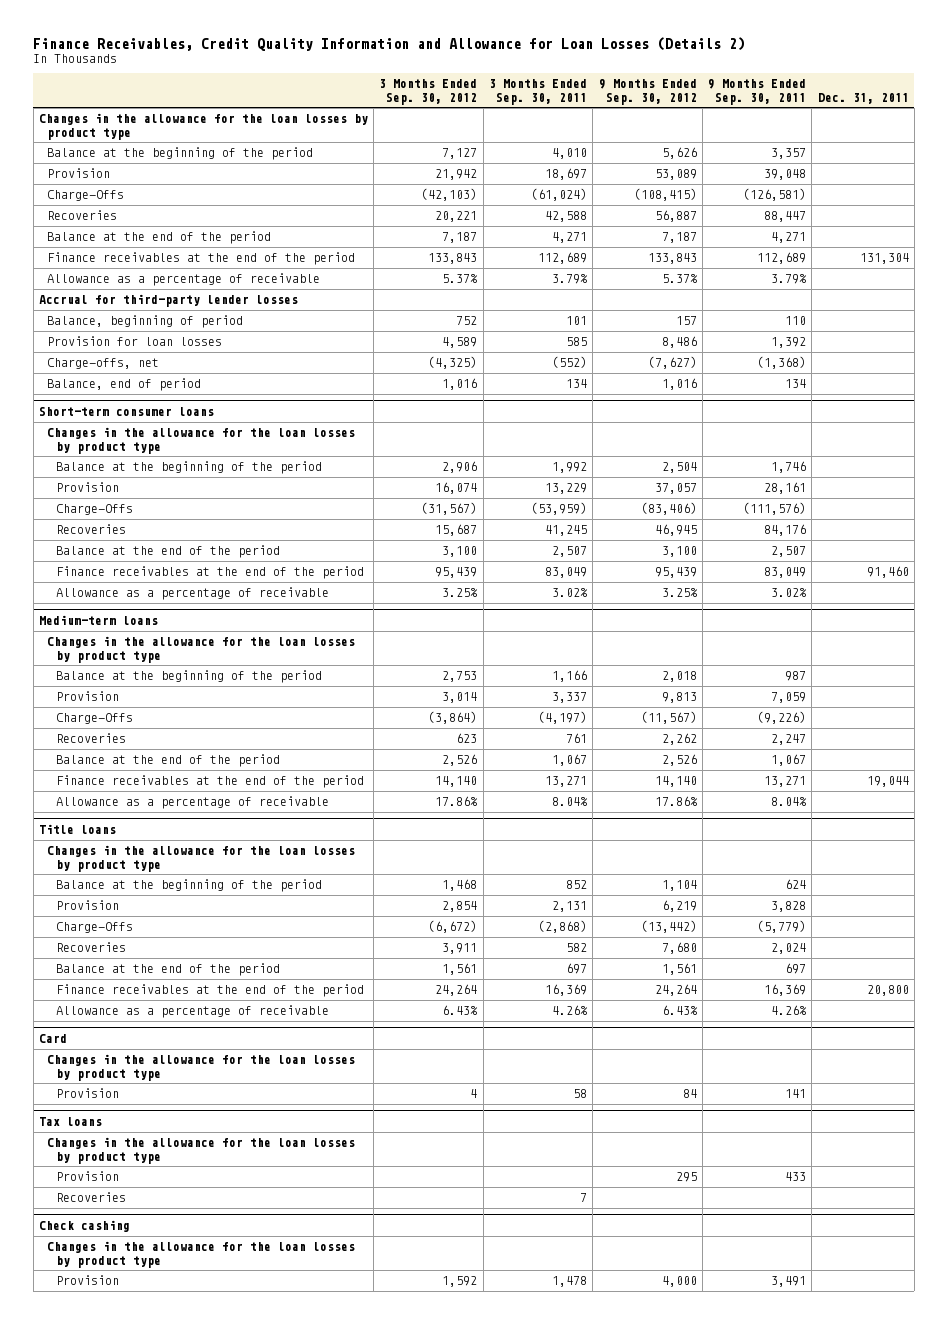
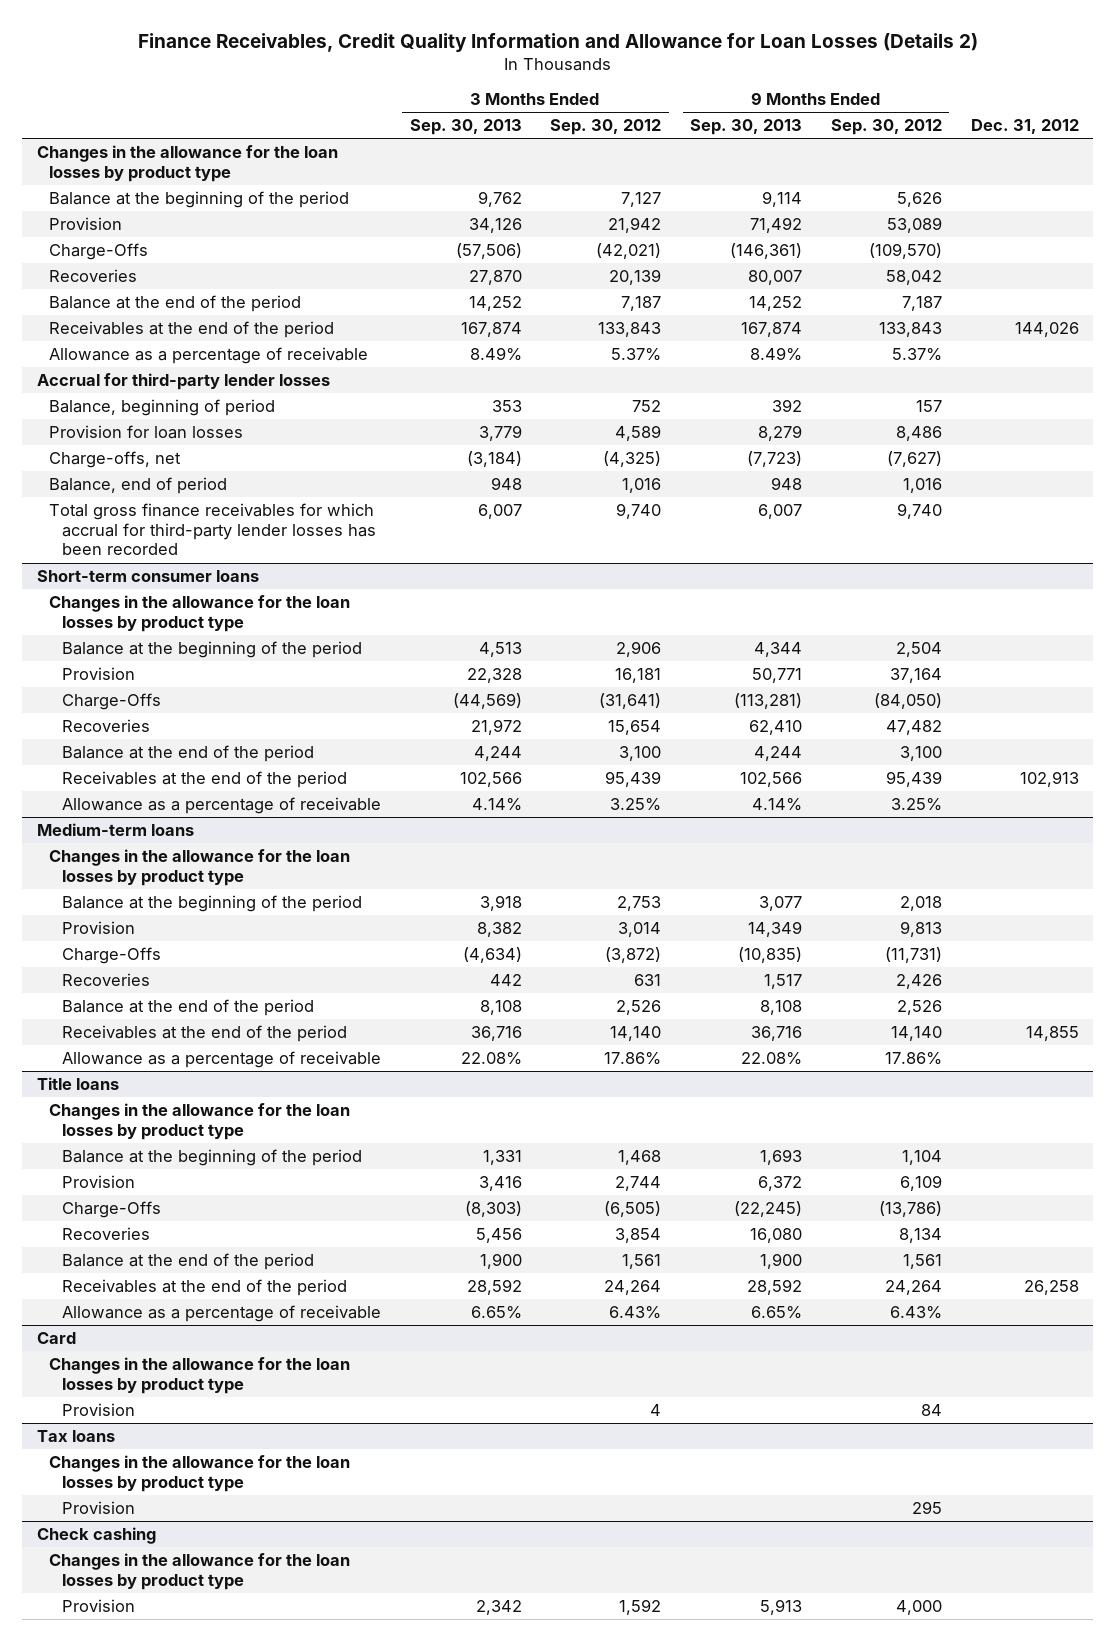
- | 3 Months Ended Sep. 30, 2012 | 3 Months Ended Sep. 30, 2011 | 9 Months Ended Sep. 30, 2012 | 9 Months Ended Sep. 30, 2011 | Dec. 31, 2011
+ | 3 Months Ended Sep. 30, 2013 | 3 Months Ended Sep. 30, 2012 | 9 Months Ended Sep. 30, 2013 | 9 Months Ended Sep. 30, 2012 | Dec. 31, 2012
- Charge-Offs | (42,103) | (61,024) | (108,415) | (126,581) |
- Recoveries | 20,221 | 42,588 | 56,887 | 88,447 |
+ Charge-Offs | (57,506) | (42,021) | (146,361) | (109,570) |
+ Recoveries | 27,870 | 20,139 | 80,007 | 58,042 |
- Finance receivables at the end of the period | 133,843 | 112,689 | 133,843 | 112,689 | 131,304
+ Receivables at the end of the period | 167,874 | 133,843 | 167,874 | 133,843 | 144,026
+ Total gross finance receivables for which accrual for third-party lender losses has been recorded | 6,007 | 9,740 | 6,007 | 9,740 |
@ Short-term consumer loans
- Provision | 16,074 | 13,229 | 37,057 | 28,161 |
- Charge-Offs | (31,567) | (53,959) | (83,406) | (111,576) |
- Recoveries | 15,687 | 41,245 | 46,945 | 84,176 |
+ Provision | 22,328 | 16,181 | 50,771 | 37,164 |
+ Charge-Offs | (44,569) | (31,641) | (113,281) | (84,050) |
+ Recoveries | 21,972 | 15,654 | 62,410 | 47,482 |
- Finance receivables at the end of the period | 95,439 | 83,049 | 95,439 | 83,049 | 91,460
+ Receivables at the end of the period | 102,566 | 95,439 | 102,566 | 95,439 | 102,913
@ Medium-term loans
- Charge-Offs | (3,864) | (4,197) | (11,567) | (9,226) |
- Recoveries | 623 | 761 | 2,262 | 2,247 |
+ Charge-Offs | (4,634) | (3,872) | (10,835) | (11,731) |
+ Recoveries | 442 | 631 | 1,517 | 2,426 |
- Finance receivables at the end of the period | 14,140 | 13,271 | 14,140 | 13,271 | 19,044
+ Receivables at the end of the period | 36,716 | 14,140 | 36,716 | 14,140 | 14,855
@ Title loans
- Provision | 2,854 | 2,131 | 6,219 | 3,828 |
- Charge-Offs | (6,672) | (2,868) | (13,442) | (5,779) |
- Recoveries | 3,911 | 582 | 7,680 | 2,024 |
+ Provision | 3,416 | 2,744 | 6,372 | 6,109 |
+ Charge-Offs | (8,303) | (6,505) | (22,245) | (13,786) |
+ Recoveries | 5,456 | 3,854 | 16,080 | 8,134 |
- Finance receivables at the end of the period | 24,264 | 16,369 | 24,264 | 16,369 | 20,800
+ Receivables at the end of the period | 28,592 | 24,264 | 28,592 | 24,264 | 26,258
@ Tax loans
- Recoveries | | 7 | | |

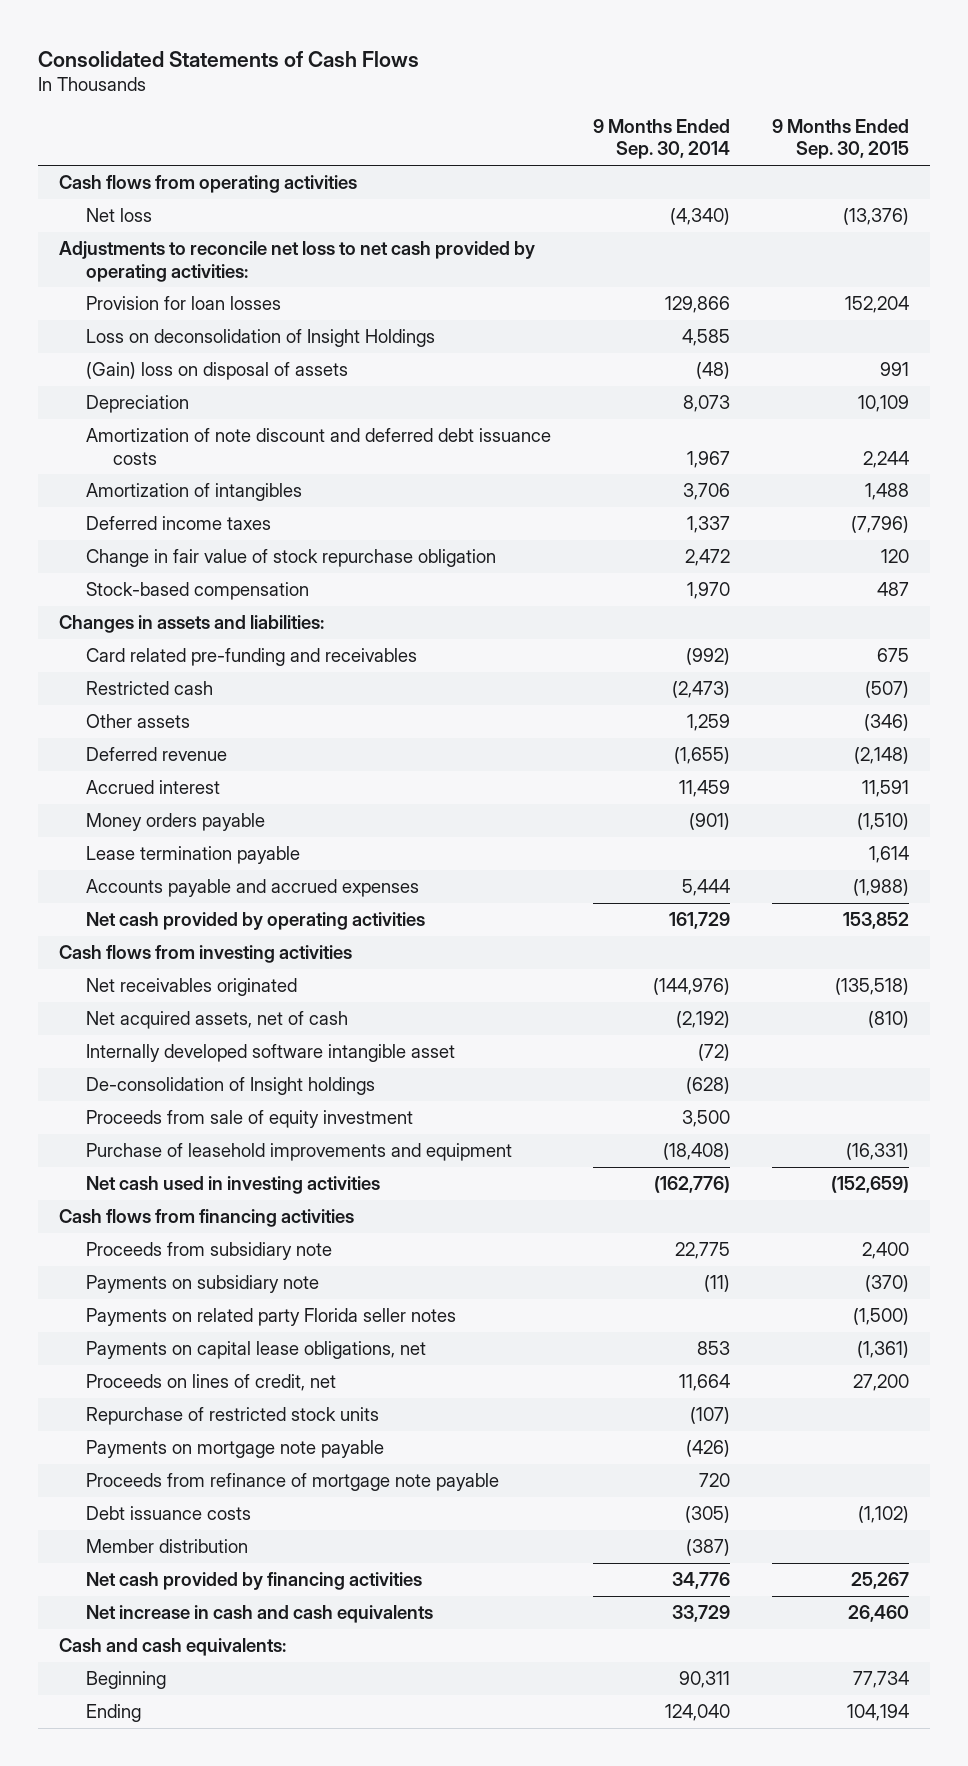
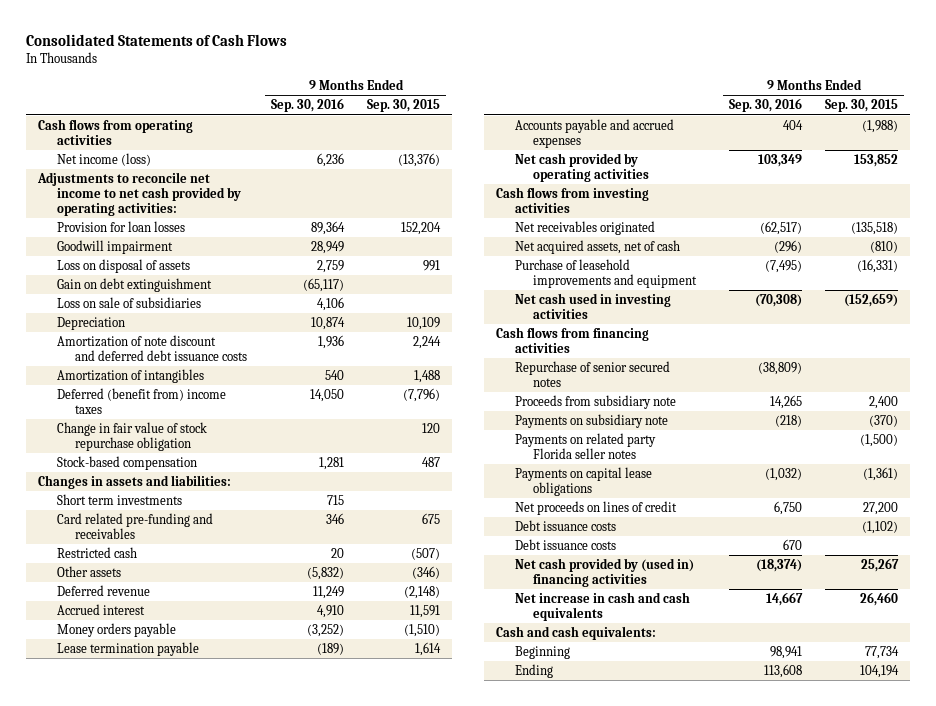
- | 9 Months Ended Sep. 30, 2014 | 9 Months Ended Sep. 30, 2015
+ | 9 Months Ended Sep. 30, 2016 | 9 Months Ended Sep. 30, 2015
- Net loss | (4,340) | (13,376)
- Adjustments to reconcile net loss to net cash provided by operating activities:
+ Net income (loss) | 6,236 | (13,376)
+ Adjustments to reconcile net income to net cash provided by operating activities:
- Loss on deconsolidation of Insight Holdings | 4,585 |
- (Gain) loss on disposal of assets | (48) | 991
+ Goodwill impairment | 28,949 |
+ Loss on disposal of assets | 2,759 | 991
+ Gain on debt extinguishment | (65,117) |
+ Loss on sale of subsidiaries | 4,106 |
- Deferred income taxes | 1,337 | (7,796)
+ Deferred (benefit from) income taxes | 14,050 | (7,796)
+ Short term investments | 715 |
- Internally developed software intangible asset | (72) |
- De-consolidation of Insight holdings | (628) |
- Proceeds from sale of equity investment | 3,500 |
+ Repurchase of senior secured notes | (38,809) |
- Payments on capital lease obligations, net | 853 | (1,361)
- Proceeds on lines of credit, net | 11,664 | 27,200
- Repurchase of restricted stock units | (107) |
- Payments on mortgage note payable | (426) |
- Proceeds from refinance of mortgage note payable | 720 |
+ Payments on capital lease obligations | (1,032) | (1,361)
+ Net proceeds on lines of credit | 6,750 | 27,200
- Member distribution | (387) |
- Net cash provided by financing activities | 34,776 | 25,267
+ Debt issuance costs | 670 |
+ Net cash provided by (used in) financing activities | (18,374) | 25,267

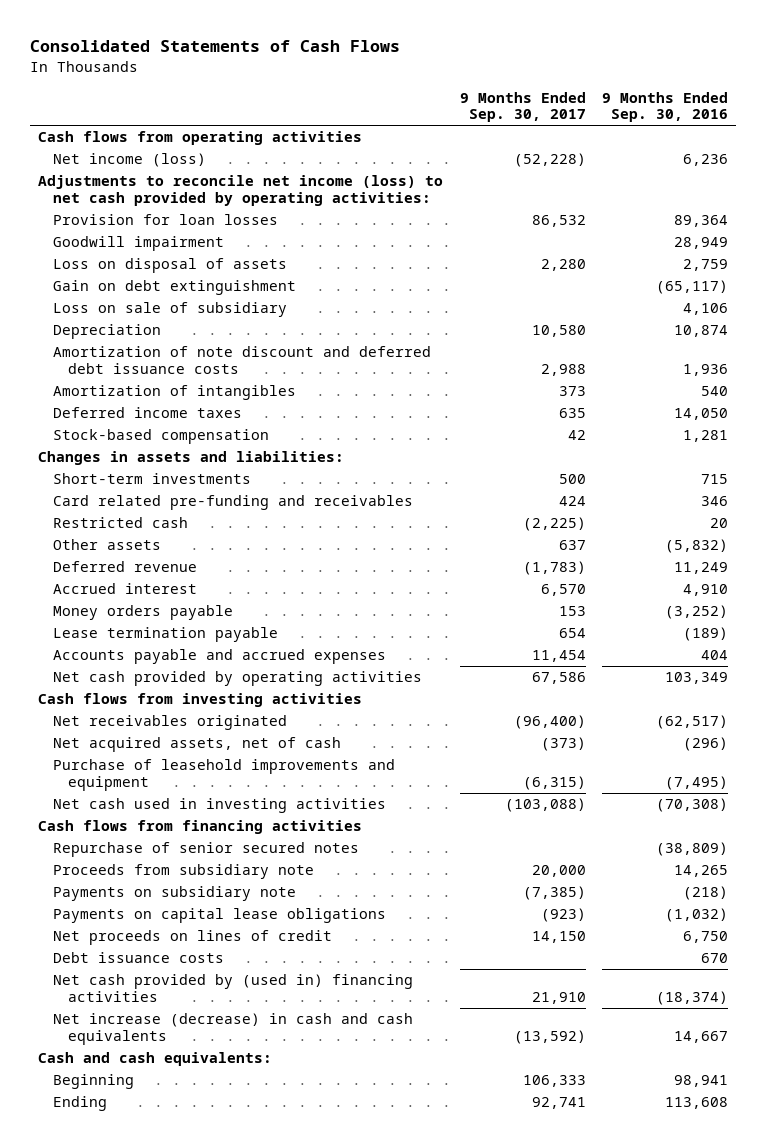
- | 9 Months Ended Sep. 30, 2016 | 9 Months Ended Sep. 30, 2015
+ | 9 Months Ended Sep. 30, 2017 | 9 Months Ended Sep. 30, 2016
- Adjustments to reconcile net income to net cash provided by operating activities:
+ Adjustments to reconcile net income (loss) to net cash provided by operating activities:
- Loss on sale of subsidiaries | 4,106 |
+ Loss on sale of subsidiary | | 4,106
- Deferred (benefit from) income taxes | 14,050 | (7,796)
- Change in fair value of stock repurchase obligation | | 120
+ Deferred income taxes | 635 | 14,050
- Short term investments | 715 |
+ Short-term investments | 500 | 715
- Payments on related party Florida seller notes | | (1,500)
- Debt issuance costs | | (1,102)
- Net increase in cash and cash equivalents | 14,667 | 26,460
+ Net increase (decrease) in cash and cash equivalents | (13,592) | 14,667

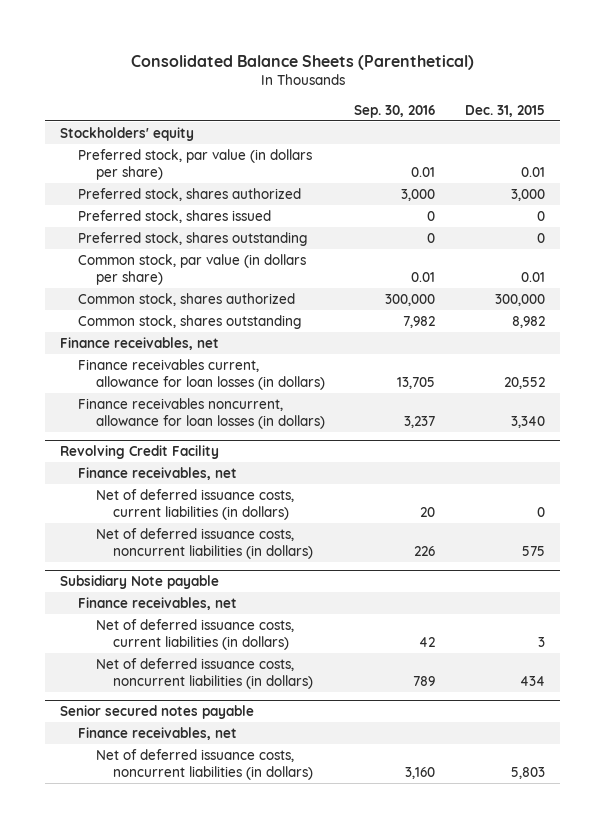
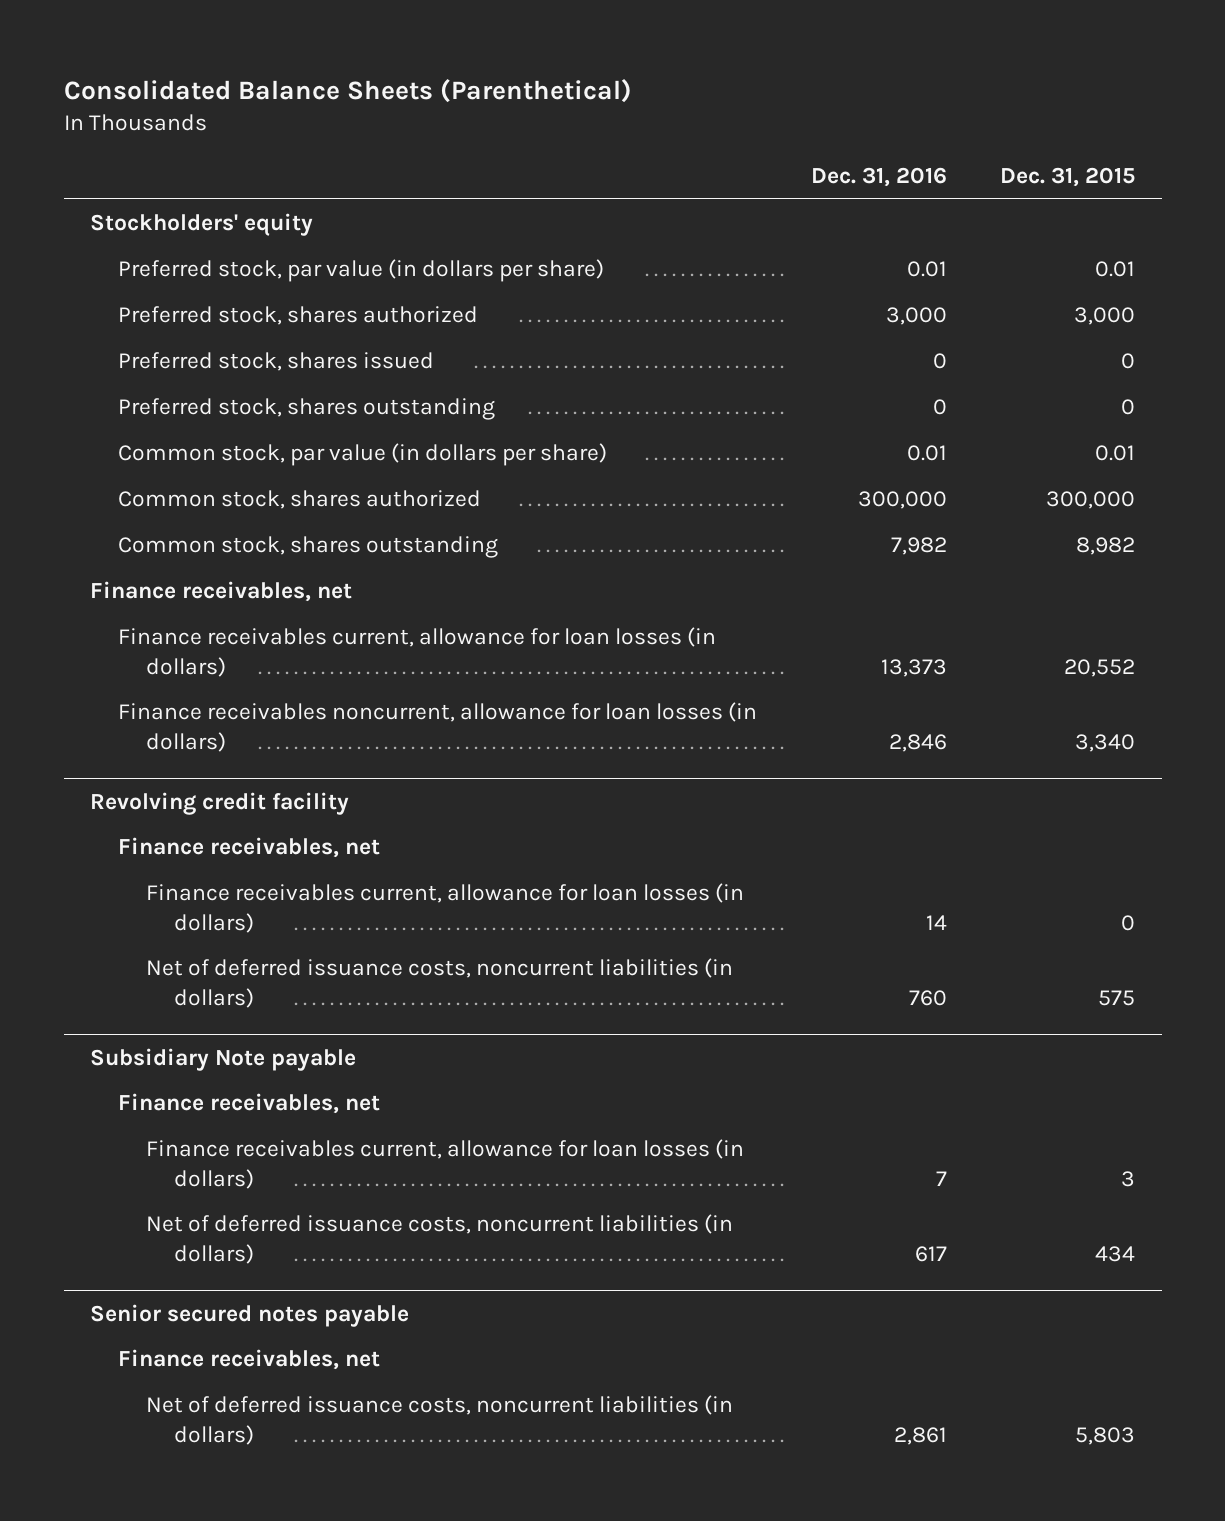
- | Sep. 30, 2016 | Dec. 31, 2015
+ | Dec. 31, 2016 | Dec. 31, 2015
- Revolving Credit Facility
+ Revolving credit facility
- Net of deferred issuance costs, current liabilities (in dollars) | 20 | 0
+ Finance receivables current, allowance for loan losses (in dollars) | 14 | 0
@ Subsidiary Note payable
- Net of deferred issuance costs, current liabilities (in dollars) | 42 | 3
+ Finance receivables current, allowance for loan losses (in dollars) | 7 | 3

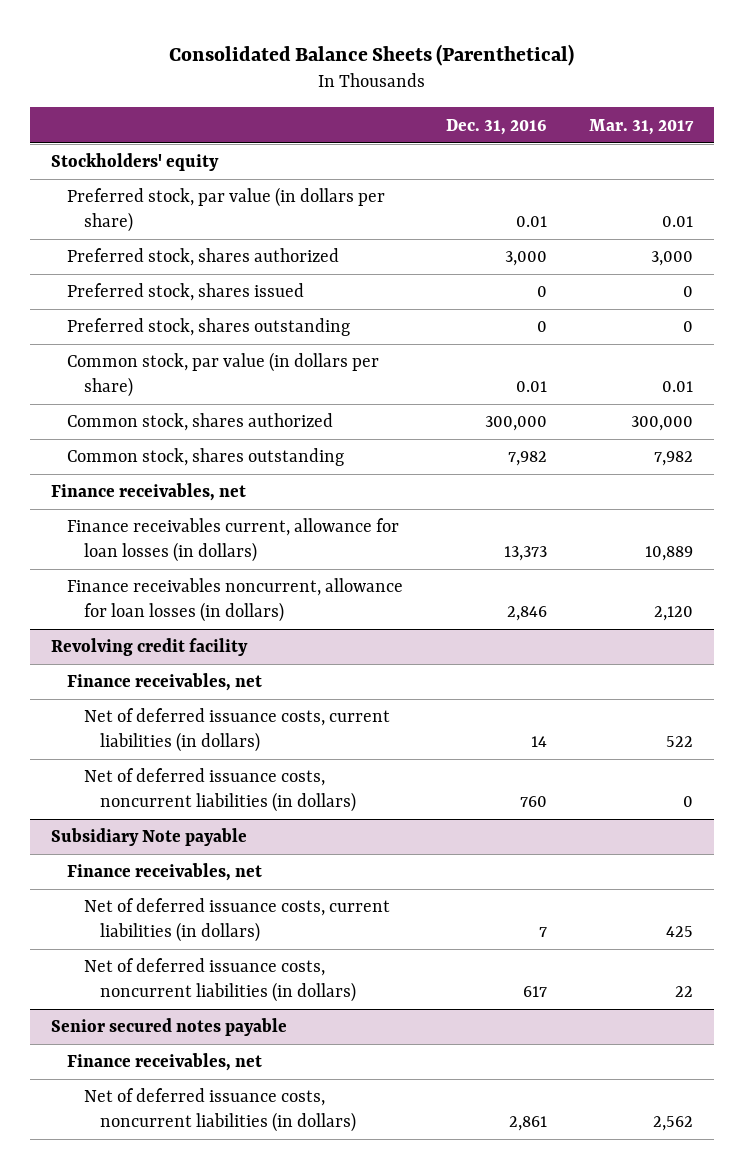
- | Dec. 31, 2016 | Dec. 31, 2015
+ | Dec. 31, 2016 | Mar. 31, 2017
@ Revolving credit facility
- Finance receivables current, allowance for loan losses (in dollars) | 14 | 0
+ Net of deferred issuance costs, current liabilities (in dollars) | 14 | 522
@ Subsidiary Note payable
- Finance receivables current, allowance for loan losses (in dollars) | 7 | 3
+ Net of deferred issuance costs, current liabilities (in dollars) | 7 | 425

